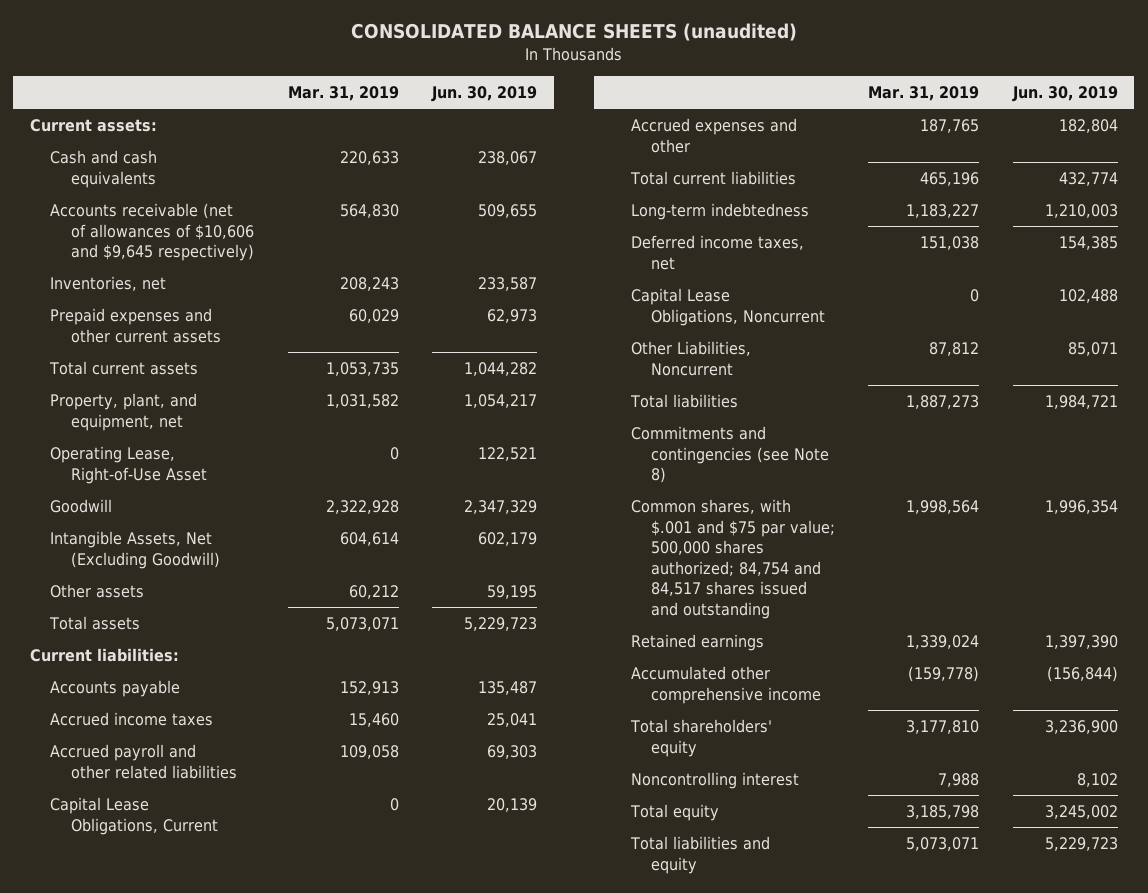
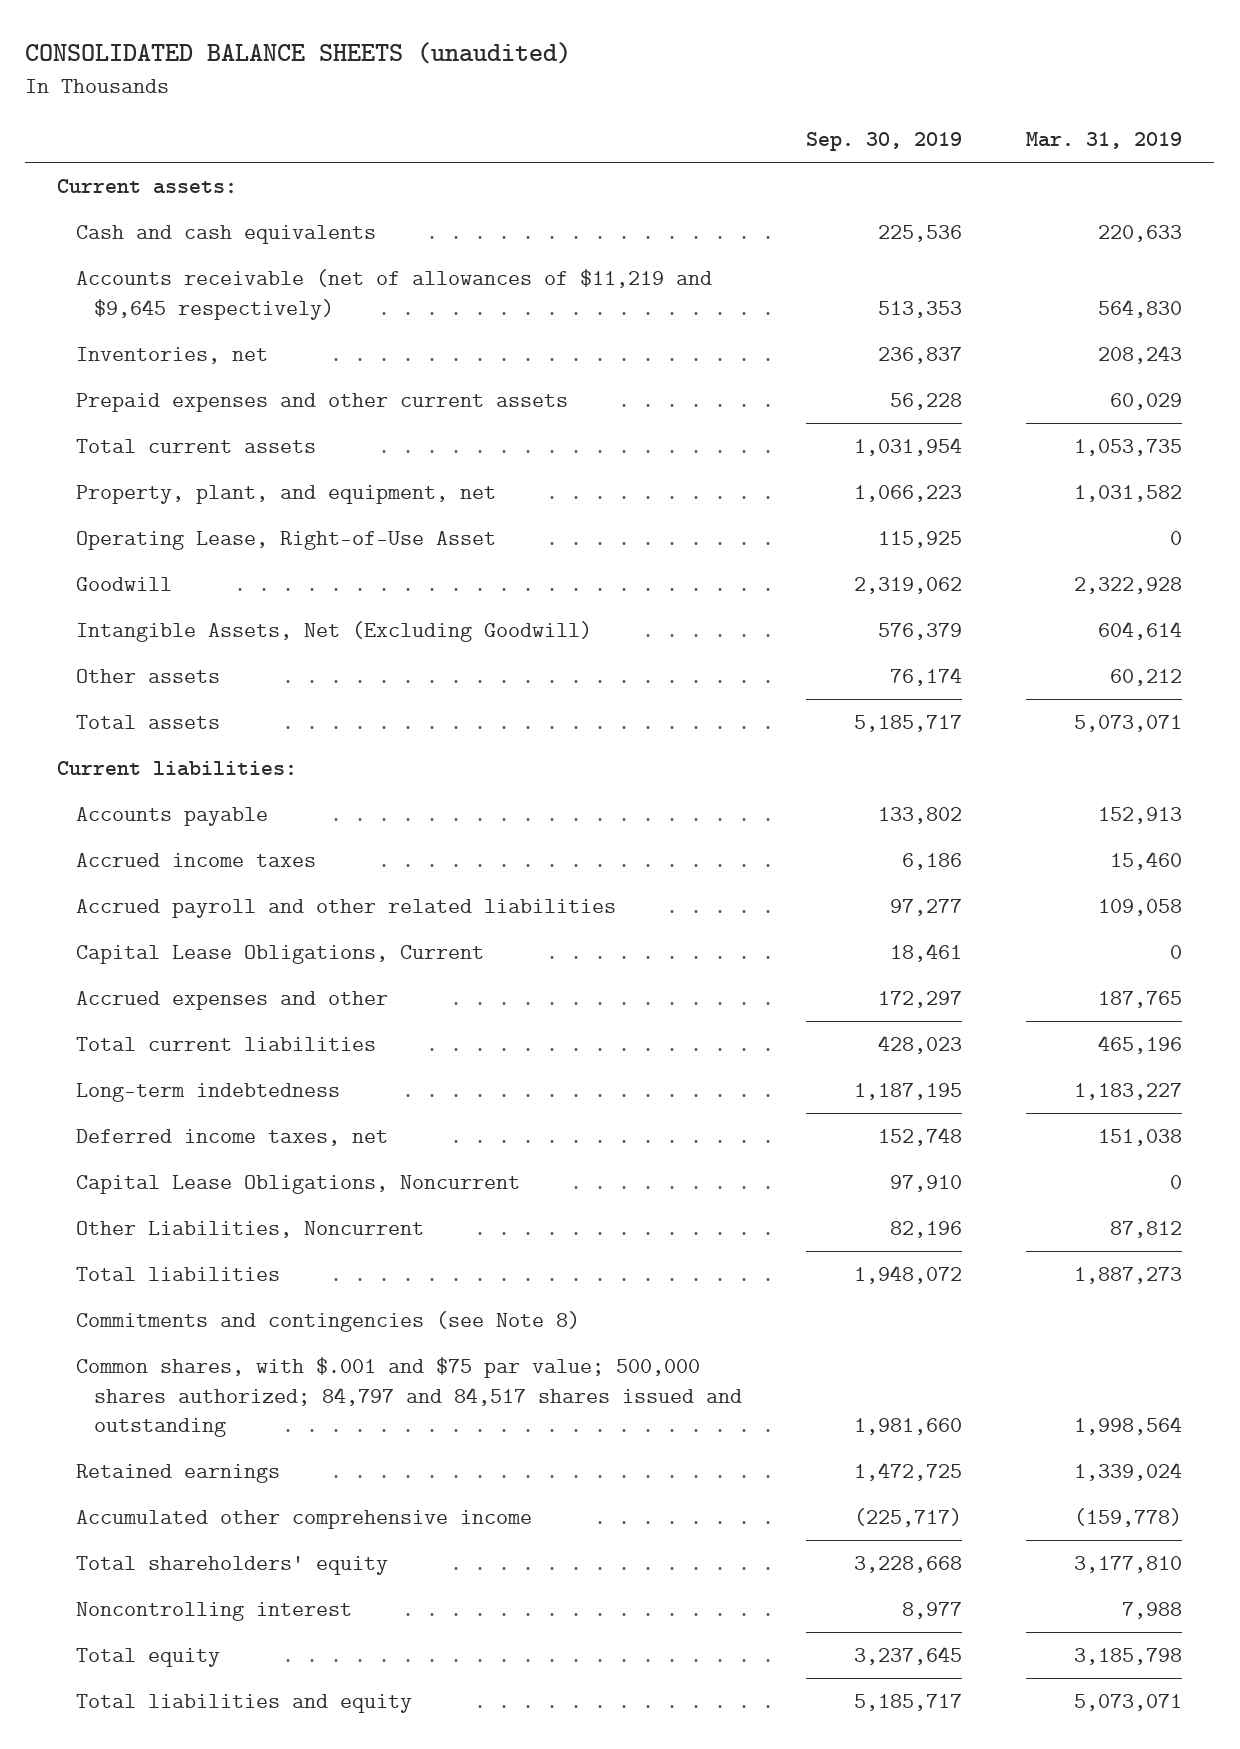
- | Mar. 31, 2019 | Jun. 30, 2019
+ | Sep. 30, 2019 | Mar. 31, 2019
- Accounts receivable (net of allowances of $10,606 and $9,645 respectively) | 564,830 | 509,655
+ Accounts receivable (net of allowances of $11,219 and $9,645 respectively) | 513,353 | 564,830
- Common shares, with $.001 and $75 par value; 500,000 shares authorized; 84,754 and 84,517 shares issued and outstanding | 1,998,564 | 1,996,354
+ Common shares, with $.001 and $75 par value; 500,000 shares authorized; 84,797 and 84,517 shares issued and outstanding | 1,981,660 | 1,998,564

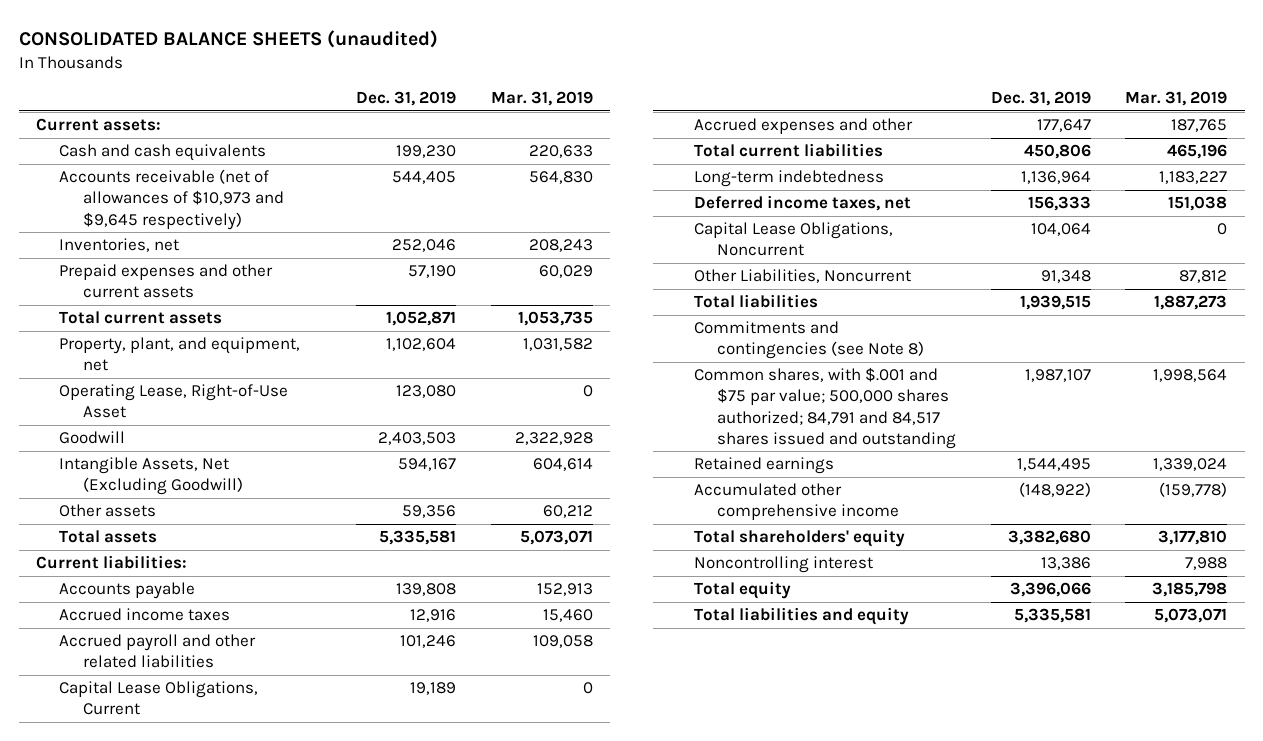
- | Sep. 30, 2019 | Mar. 31, 2019
+ | Dec. 31, 2019 | Mar. 31, 2019
- Accounts receivable (net of allowances of $11,219 and $9,645 respectively) | 513,353 | 564,830
+ Accounts receivable (net of allowances of $10,973 and $9,645 respectively) | 544,405 | 564,830
- Common shares, with $.001 and $75 par value; 500,000 shares authorized; 84,797 and 84,517 shares issued and outstanding | 1,981,660 | 1,998,564
+ Common shares, with $.001 and $75 par value; 500,000 shares authorized; 84,791 and 84,517 shares issued and outstanding | 1,987,107 | 1,998,564

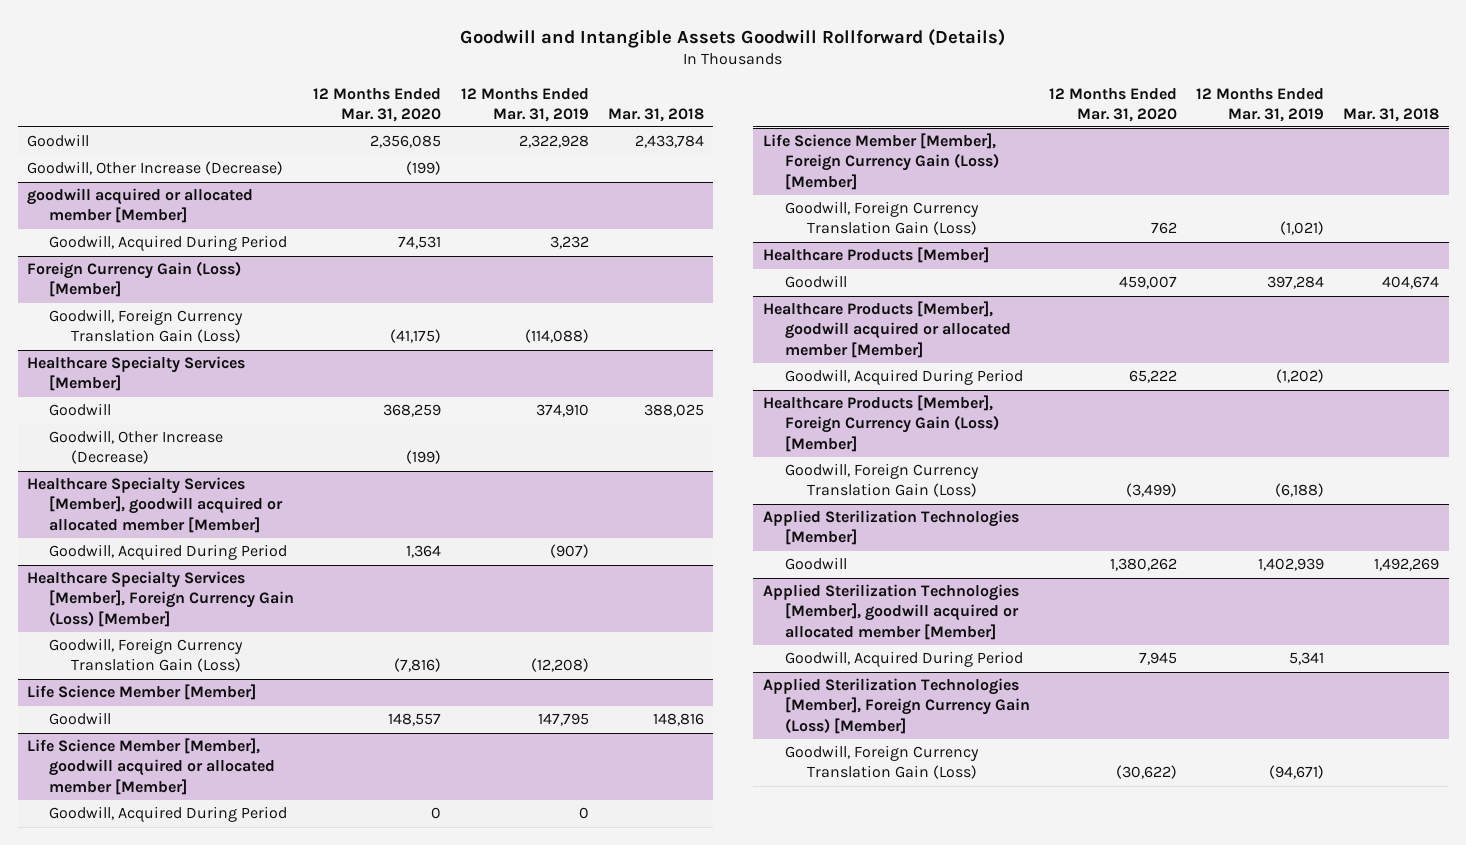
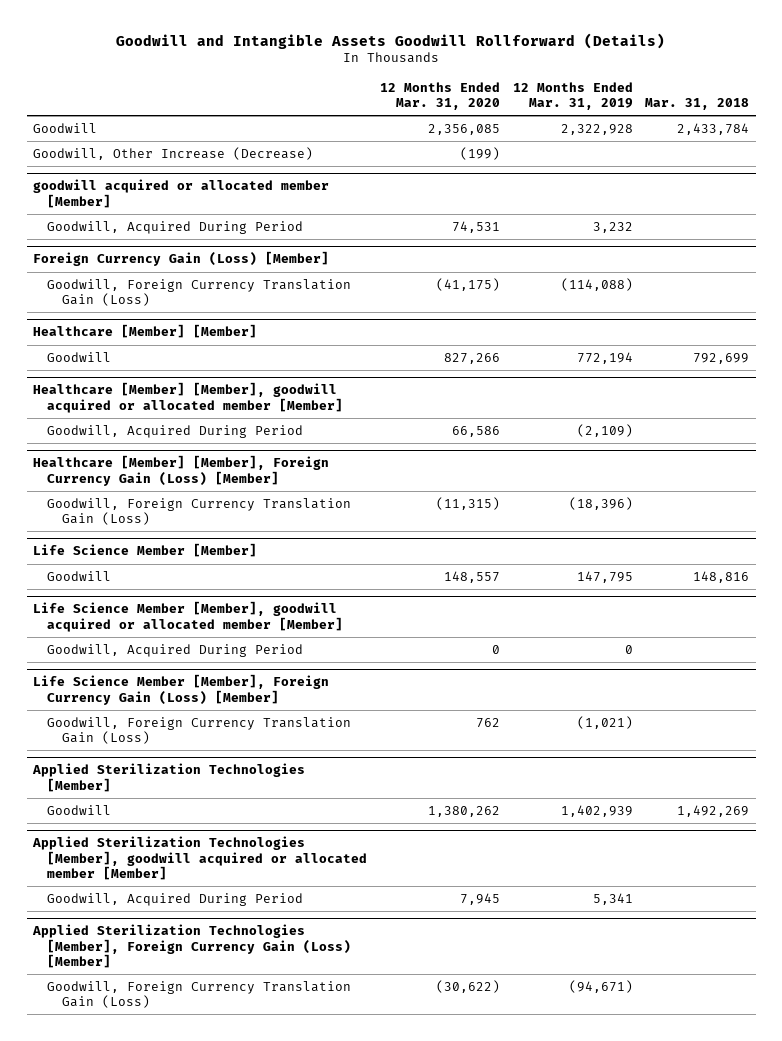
- Healthcare Specialty Services [Member]
- Goodwill | 368,259 | 374,910 | 388,025
- Goodwill, Other Increase (Decrease) | (199) | |
- Healthcare Specialty Services [Member], goodwill acquired or allocated member [Member]
- Goodwill, Acquired During Period | 1,364 | (907) |
- Healthcare Specialty Services [Member], Foreign Currency Gain (Loss) [Member]
- Goodwill, Foreign Currency Translation Gain (Loss) | (7,816) | (12,208) |
+ Healthcare [Member] [Member]
+ Goodwill | 827,266 | 772,194 | 792,699
+ Healthcare [Member] [Member], goodwill acquired or allocated member [Member]
+ Goodwill, Acquired During Period | 66,586 | (2,109) |
+ Healthcare [Member] [Member], Foreign Currency Gain (Loss) [Member]
+ Goodwill, Foreign Currency Translation Gain (Loss) | (11,315) | (18,396) |
- Healthcare Products [Member]
- Goodwill | 459,007 | 397,284 | 404,674
- Healthcare Products [Member], goodwill acquired or allocated member [Member]
- Goodwill, Acquired During Period | 65,222 | (1,202) |
- Healthcare Products [Member], Foreign Currency Gain (Loss) [Member]
- Goodwill, Foreign Currency Translation Gain (Loss) | (3,499) | (6,188) |

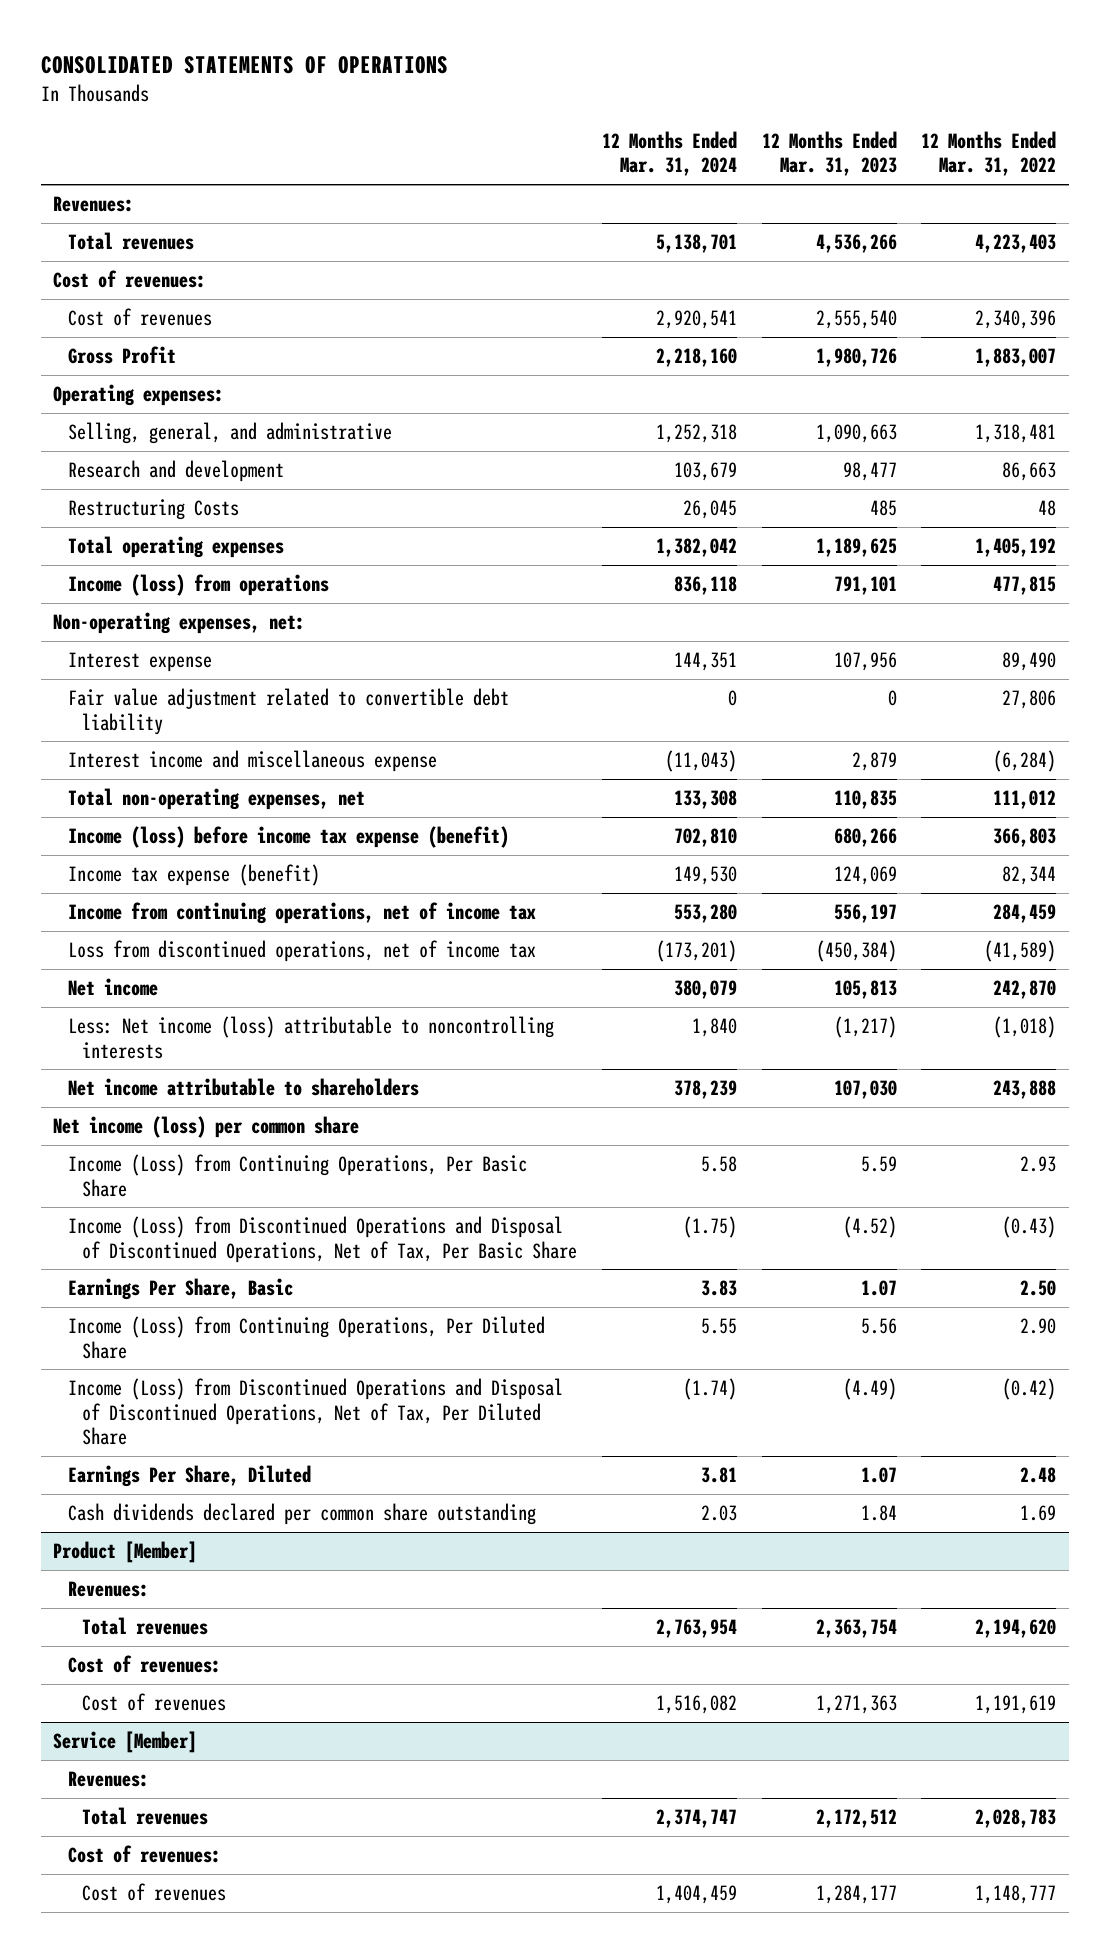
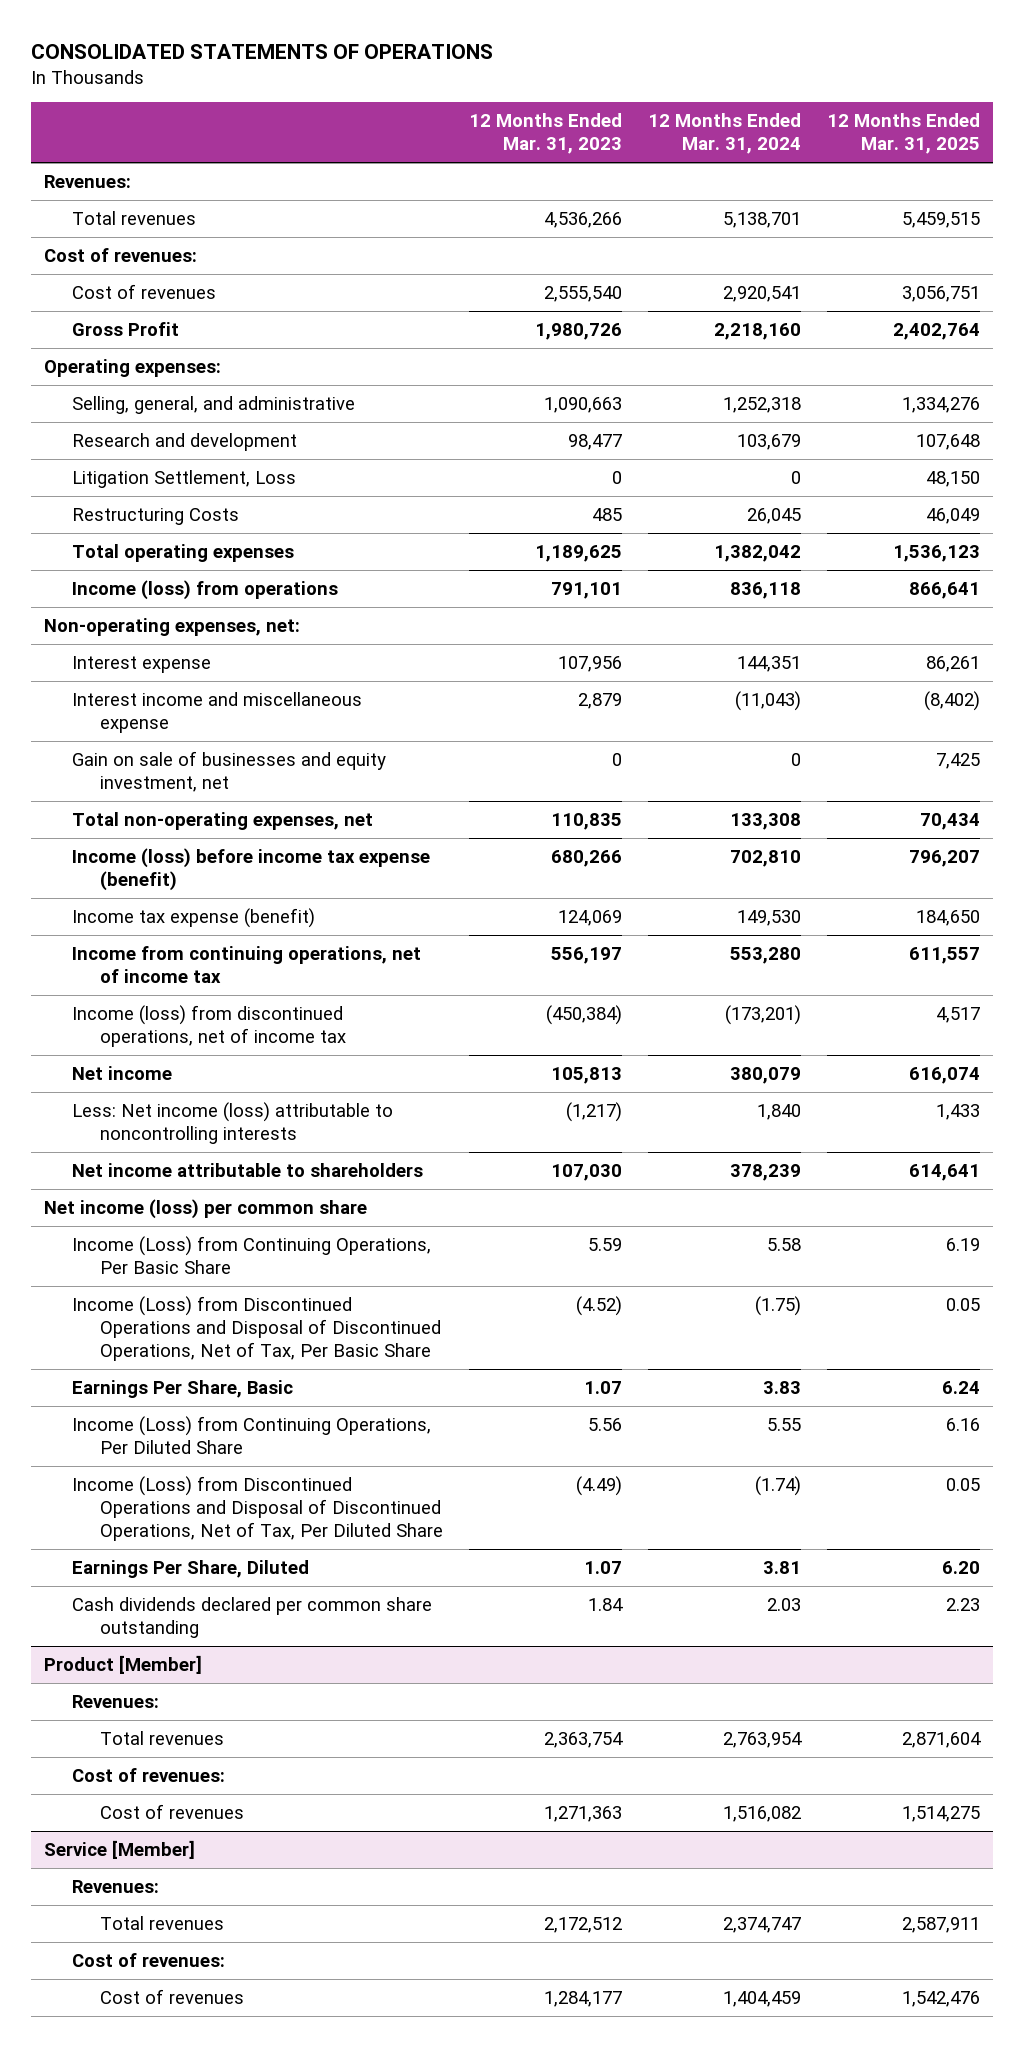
- | 12 Months Ended Mar. 31, 2024 | 12 Months Ended Mar. 31, 2023 | 12 Months Ended Mar. 31, 2022
+ | 12 Months Ended Mar. 31, 2023 | 12 Months Ended Mar. 31, 2024 | 12 Months Ended Mar. 31, 2025
+ Litigation Settlement, Loss | 0 | 0 | 48,150
- Fair value adjustment related to convertible debt liability | 0 | 0 | 27,806
+ Gain on sale of businesses and equity investment, net | 0 | 0 | 7,425
- Loss from discontinued operations, net of income tax | (173,201) | (450,384) | (41,589)
+ Income (loss) from discontinued operations, net of income tax | (450,384) | (173,201) | 4,517

